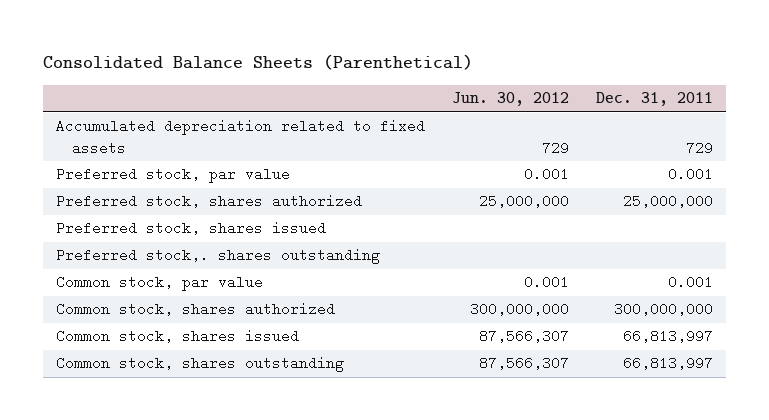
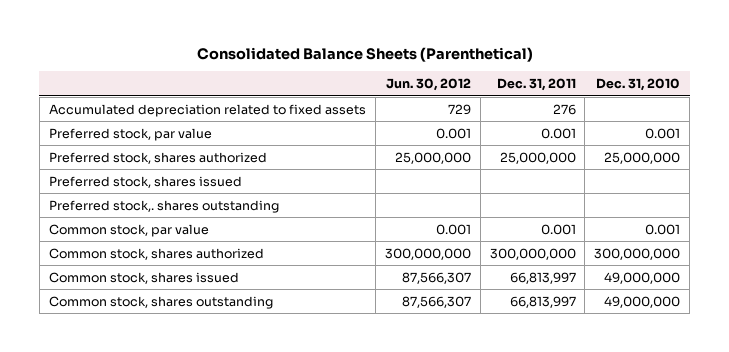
- | Jun. 30, 2012 | Dec. 31, 2011
+ | Jun. 30, 2012 | Dec. 31, 2011 | Dec. 31, 2010
- Accumulated depreciation related to fixed assets | 729 | 729
+ Accumulated depreciation related to fixed assets | 729 | 276 |

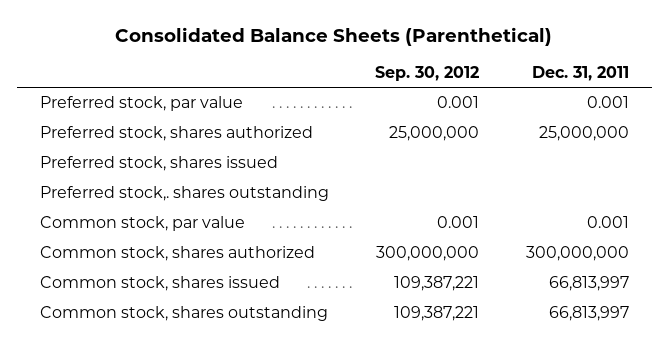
- | Jun. 30, 2012 | Dec. 31, 2011 | Dec. 31, 2010
+ | Sep. 30, 2012 | Dec. 31, 2011
- Accumulated depreciation related to fixed assets | 729 | 276 |

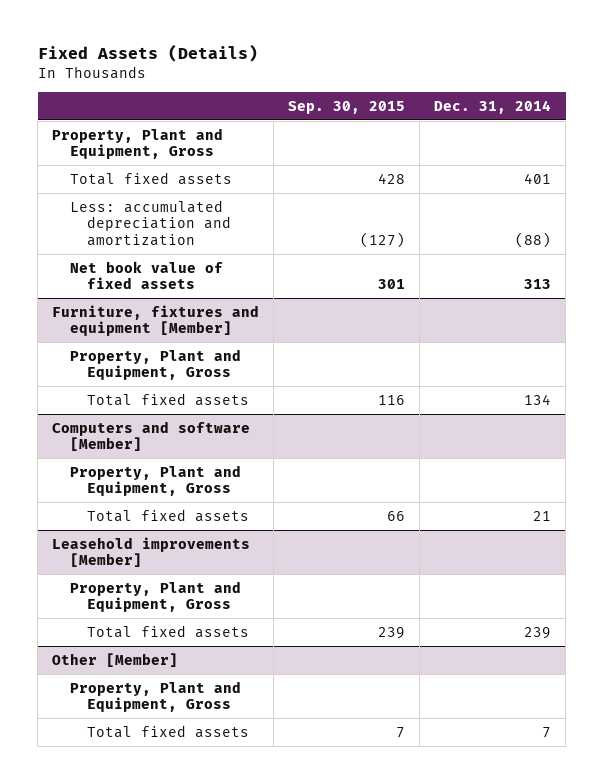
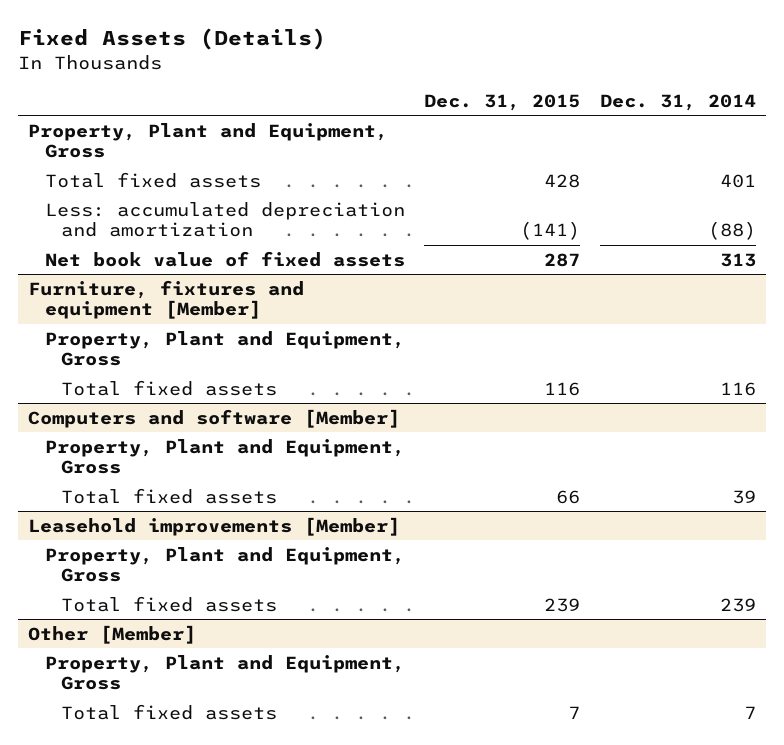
- | Sep. 30, 2015 | Dec. 31, 2014
+ | Dec. 31, 2015 | Dec. 31, 2014
@ Furniture, fixtures and equipment [Member]
- Total fixed assets | 116 | 134
+ Total fixed assets | 116 | 116
@ Computers and software [Member]
- Total fixed assets | 66 | 21
+ Total fixed assets | 66 | 39

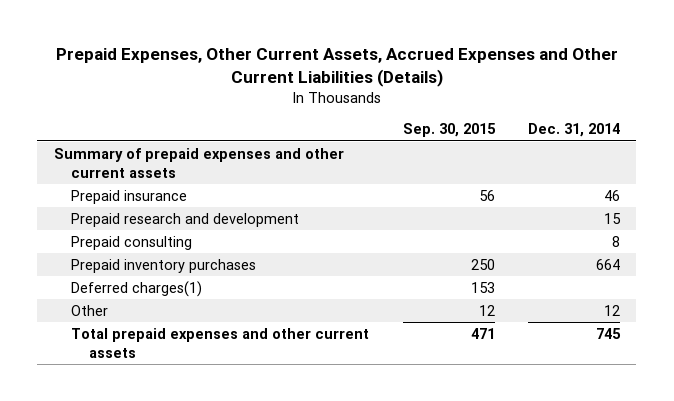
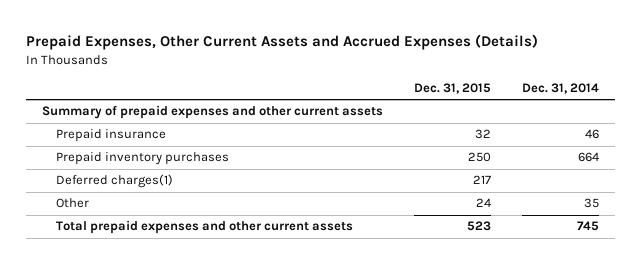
- Prepaid Expenses, Other Current Assets, Accrued Expenses and Other Current Liabilities (Details)
+ Prepaid Expenses, Other Current Assets and Accrued Expenses (Details)
- | Sep. 30, 2015 | Dec. 31, 2014
+ | Dec. 31, 2015 | Dec. 31, 2014
- Prepaid research and development | | 15
- Prepaid consulting | | 8
- Other | 12 | 12
+ Other | 24 | 35

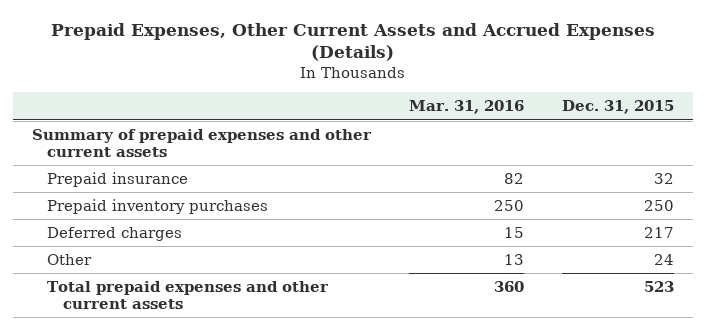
- | Dec. 31, 2015 | Dec. 31, 2014
+ | Mar. 31, 2016 | Dec. 31, 2015
- Deferred charges(1) | 217 |
+ Deferred charges | 15 | 217

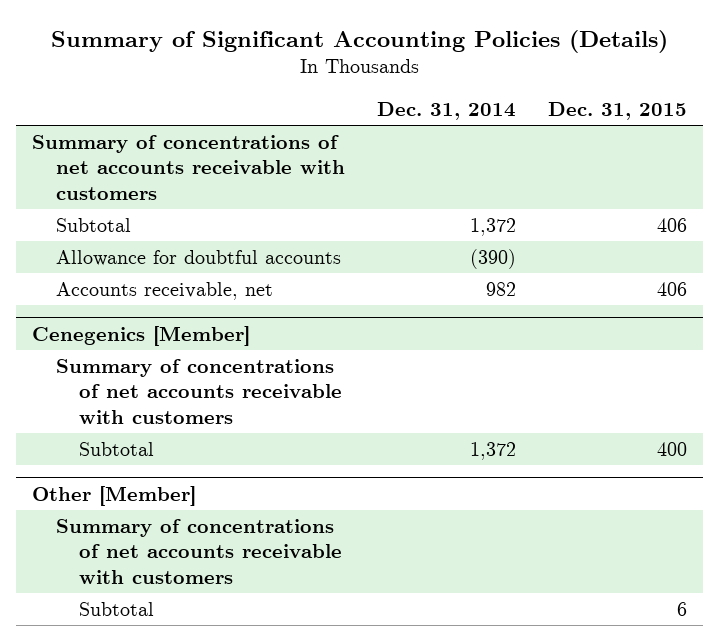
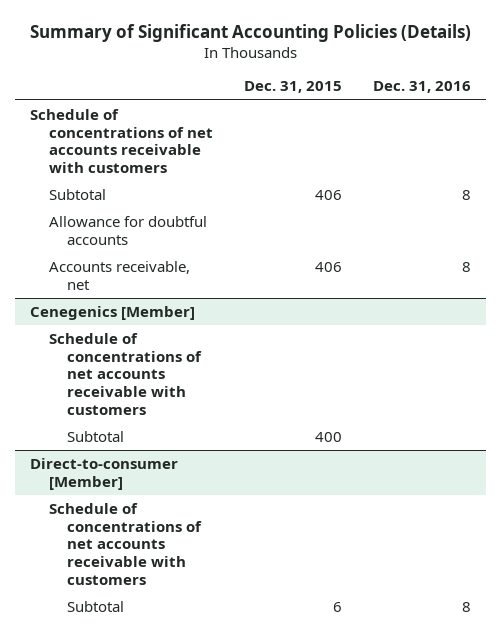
- | Dec. 31, 2014 | Dec. 31, 2015
+ | Dec. 31, 2015 | Dec. 31, 2016
- Summary of concentrations of net accounts receivable with customers
+ Schedule of concentrations of net accounts receivable with customers
@ Cenegenics [Member]
- Summary of concentrations of net accounts receivable with customers
+ Schedule of concentrations of net accounts receivable with customers
- Other [Member]
- Summary of concentrations of net accounts receivable with customers
+ Direct-to-consumer [Member]
+ Schedule of concentrations of net accounts receivable with customers

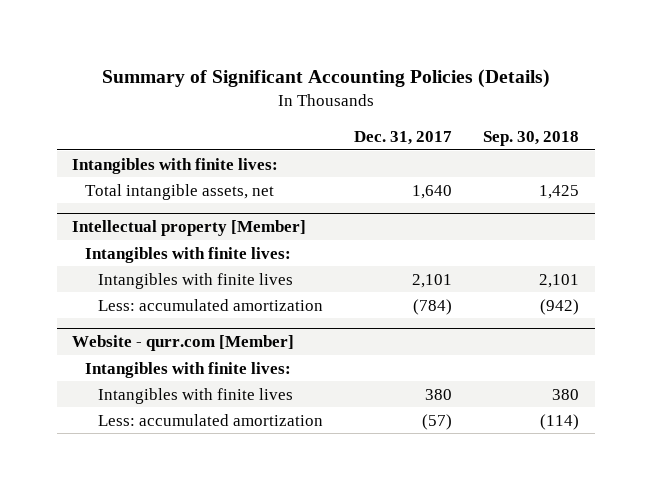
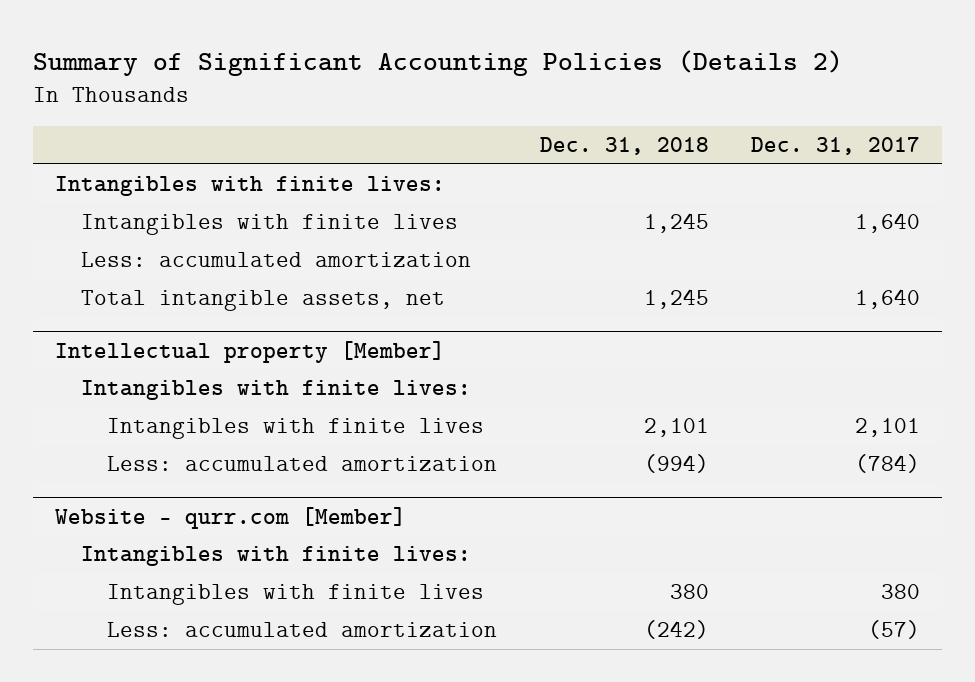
- Summary of Significant Accounting Policies (Details)
+ Summary of Significant Accounting Policies (Details 2)
- | Dec. 31, 2017 | Sep. 30, 2018
+ | Dec. 31, 2018 | Dec. 31, 2017
+ Intangibles with finite lives | 1,245 | 1,640
+ Less: accumulated amortization

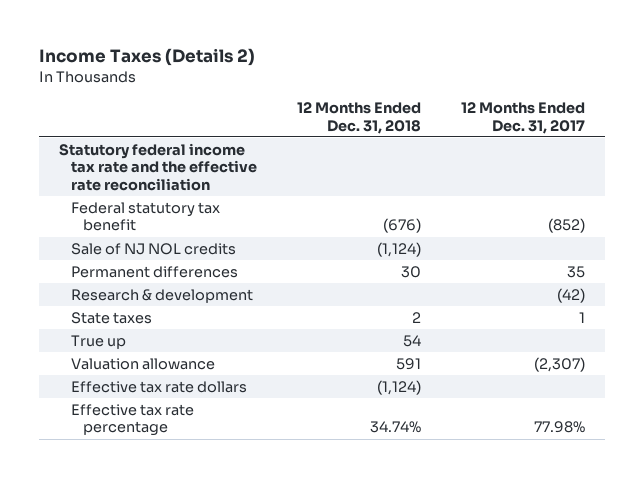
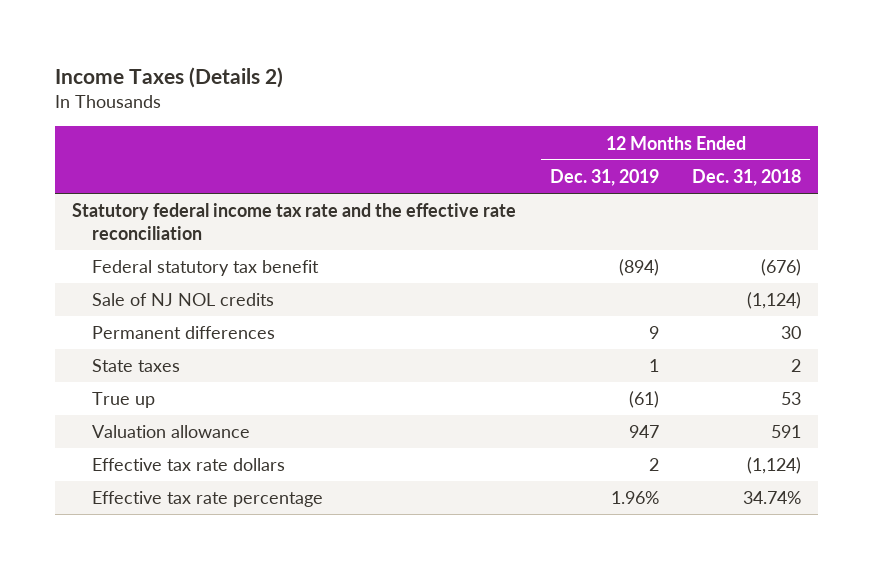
- | 12 Months Ended Dec. 31, 2018 | 12 Months Ended Dec. 31, 2017
+ | 12 Months Ended Dec. 31, 2019 | 12 Months Ended Dec. 31, 2018
- Research & development | | (42)
- True up | 54 |
+ True up | (61) | 53

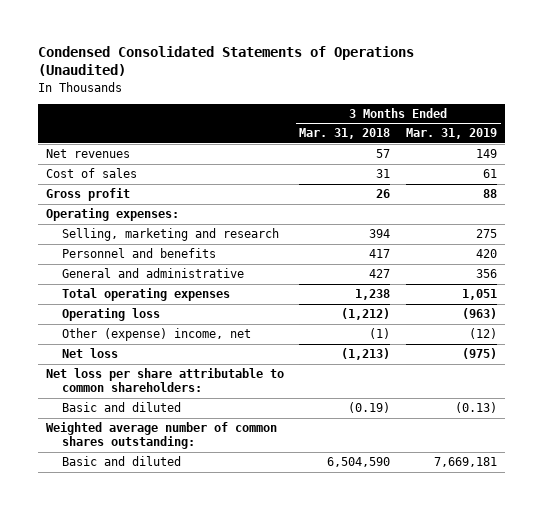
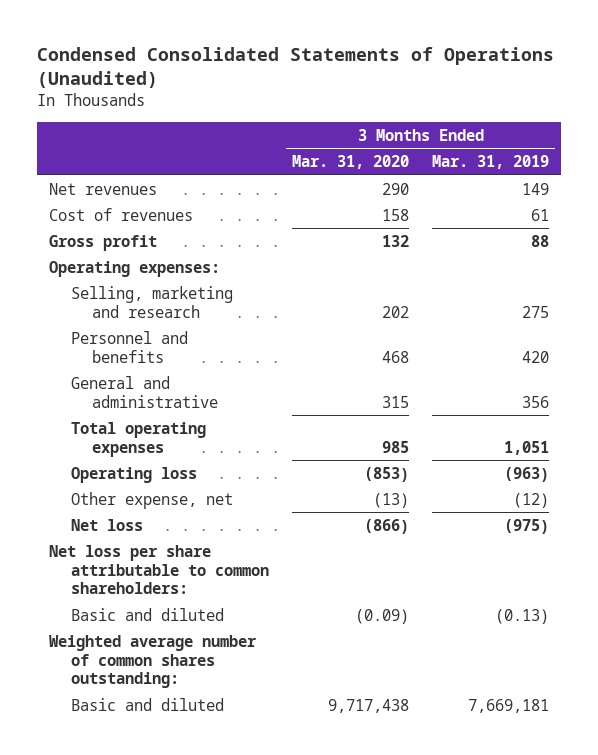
- | 3 Months Ended Mar. 31, 2018 | 3 Months Ended Mar. 31, 2019
+ | 3 Months Ended Mar. 31, 2020 | 3 Months Ended Mar. 31, 2019
- Cost of sales | 31 | 61
+ Cost of revenues | 158 | 61
- Other (expense) income, net | (1) | (12)
+ Other expense, net | (13) | (12)

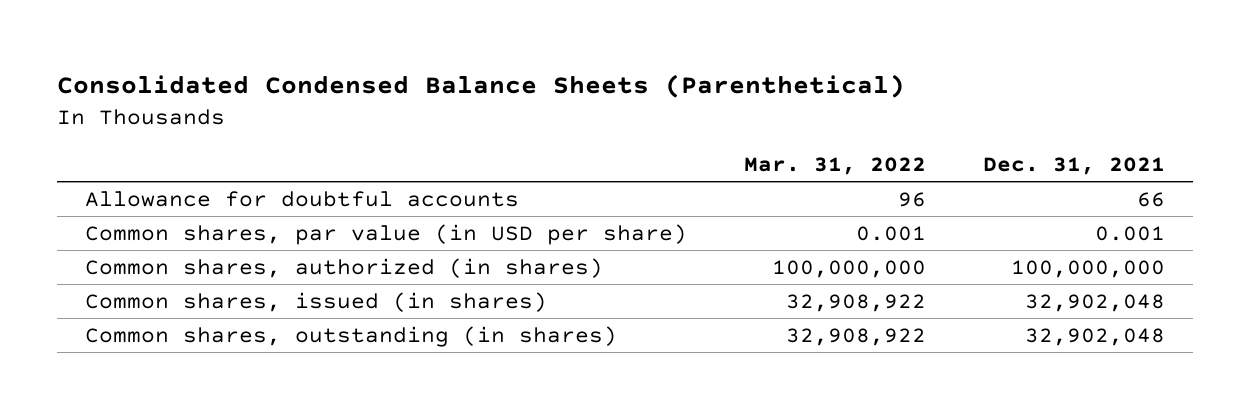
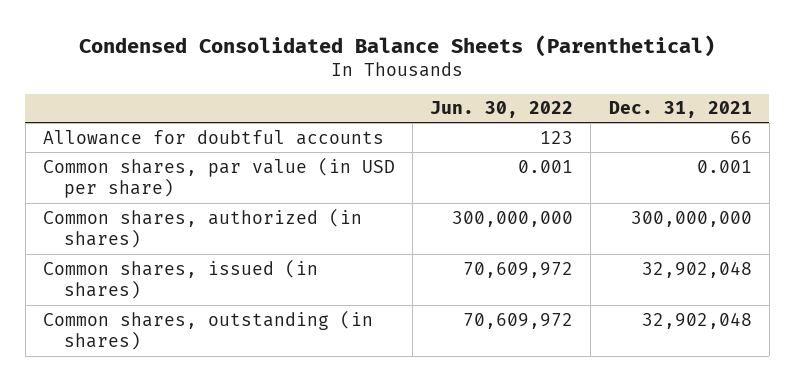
- Consolidated Condensed Balance Sheets (Parenthetical)
+ Condensed Consolidated Balance Sheets (Parenthetical)
- | Mar. 31, 2022 | Dec. 31, 2021
+ | Jun. 30, 2022 | Dec. 31, 2021
- Common shares, authorized (in shares) | 100,000,000 | 100,000,000
+ Common shares, authorized (in shares) | 300,000,000 | 300,000,000

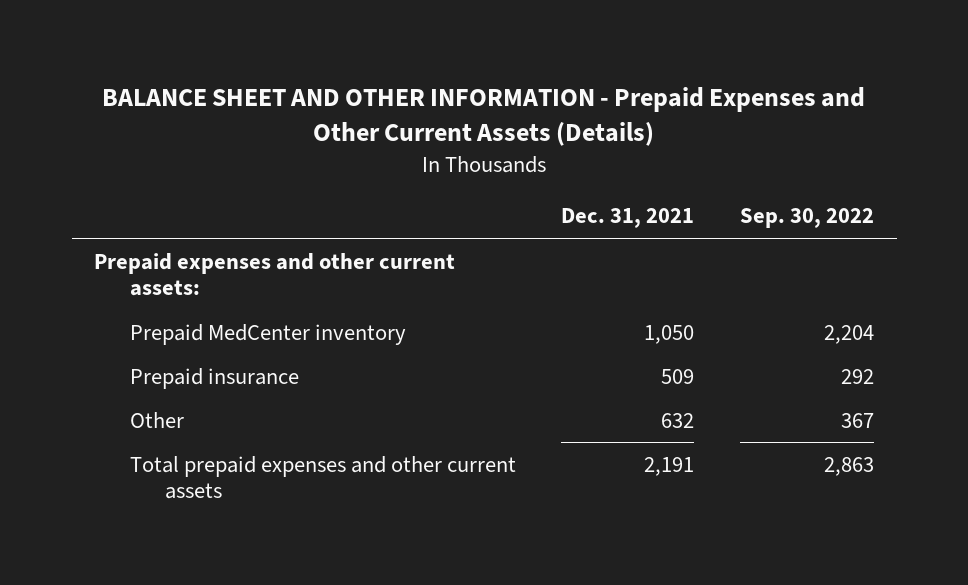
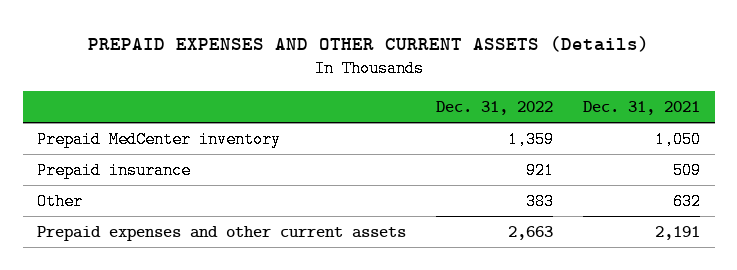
- BALANCE SHEET AND OTHER INFORMATION - Prepaid Expenses and Other Current Assets (Details)
+ PREPAID EXPENSES AND OTHER CURRENT ASSETS (Details)
- | Dec. 31, 2021 | Sep. 30, 2022
+ | Dec. 31, 2022 | Dec. 31, 2021
- Prepaid expenses and other current assets:
- Total prepaid expenses and other current assets | 2,191 | 2,863
+ Prepaid expenses and other current assets | 2,663 | 2,191

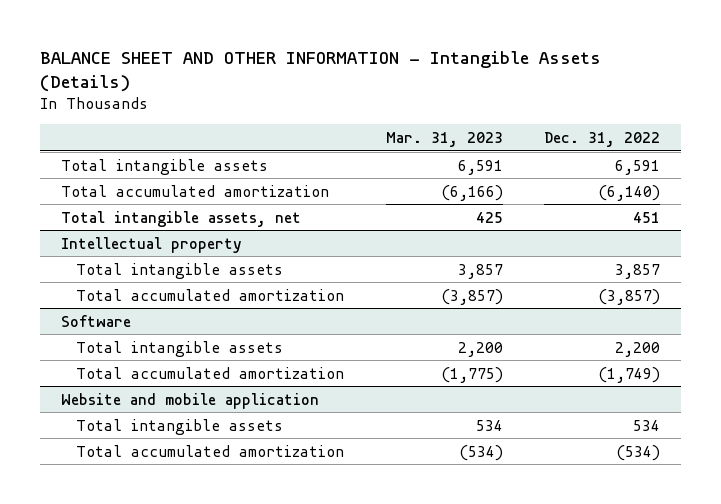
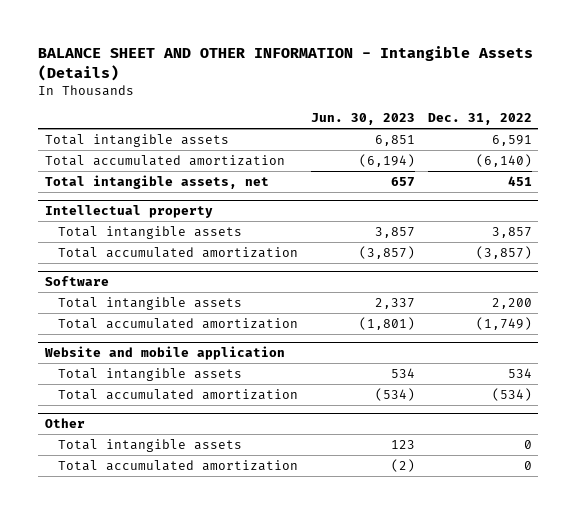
- | Mar. 31, 2023 | Dec. 31, 2022
+ | Jun. 30, 2023 | Dec. 31, 2022
+ Other
+ Total intangible assets | 123 | 0
+ Total accumulated amortization | (2) | 0

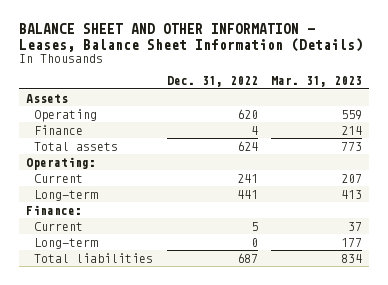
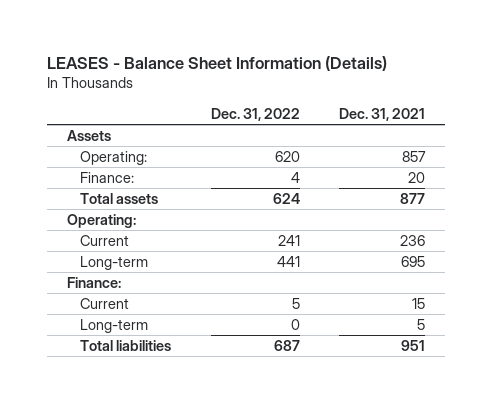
- BALANCE SHEET AND OTHER INFORMATION - Leases, Balance Sheet Information (Details)
+ LEASES - Balance Sheet Information (Details)
- | Dec. 31, 2022 | Mar. 31, 2023
+ | Dec. 31, 2022 | Dec. 31, 2021
- Operating | 620 | 559
- Finance | 4 | 214
+ Operating: | 620 | 857
+ Finance: | 4 | 20

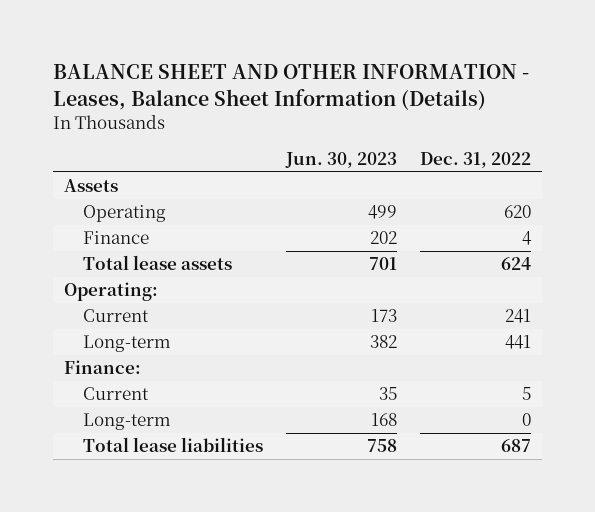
- LEASES - Balance Sheet Information (Details)
+ BALANCE SHEET AND OTHER INFORMATION - Leases, Balance Sheet Information (Details)
- | Dec. 31, 2022 | Dec. 31, 2021
+ | Jun. 30, 2023 | Dec. 31, 2022
- Operating: | 620 | 857
- Finance: | 4 | 20
- Total assets | 624 | 877
+ Operating | 499 | 620
+ Finance | 202 | 4
+ Total lease assets | 701 | 624
- Total liabilities | 687 | 951
+ Total lease liabilities | 758 | 687

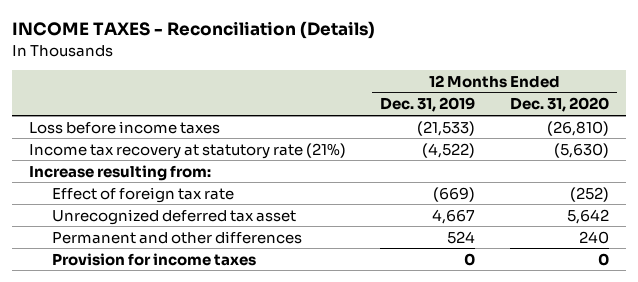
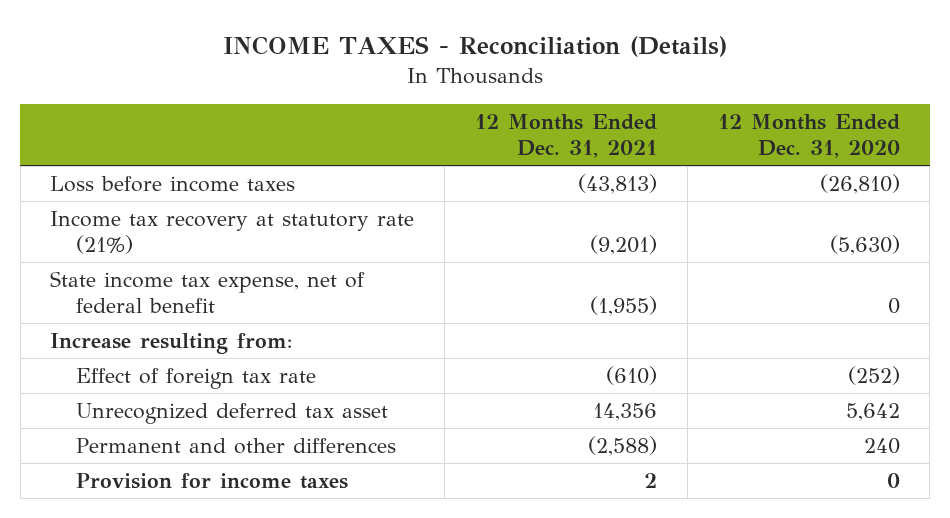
- | 12 Months Ended Dec. 31, 2019 | 12 Months Ended Dec. 31, 2020
+ | 12 Months Ended Dec. 31, 2021 | 12 Months Ended Dec. 31, 2020
+ State income tax expense, net of federal benefit | (1,955) | 0

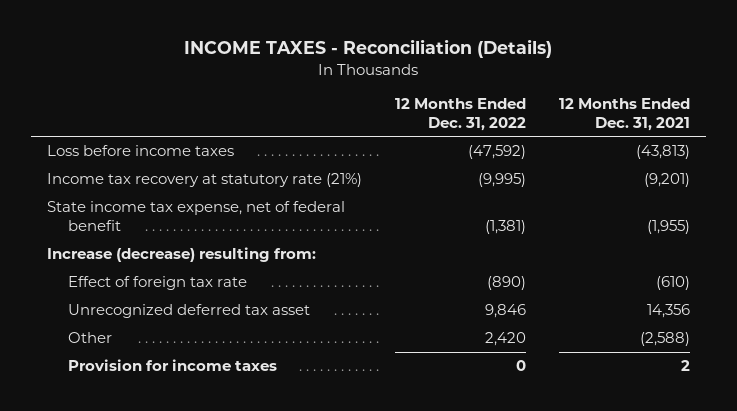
- | 12 Months Ended Dec. 31, 2021 | 12 Months Ended Dec. 31, 2020
+ | 12 Months Ended Dec. 31, 2022 | 12 Months Ended Dec. 31, 2021
- Increase resulting from:
+ Increase (decrease) resulting from:
- Permanent and other differences | (2,588) | 240
+ Other | 2,420 | (2,588)

